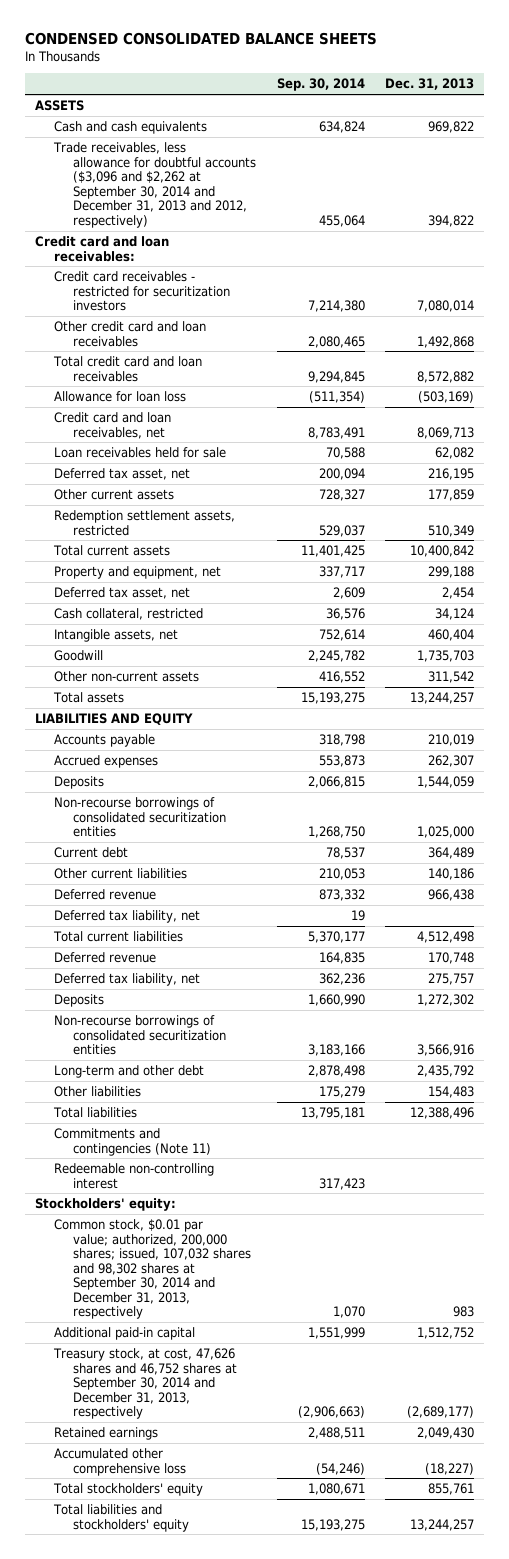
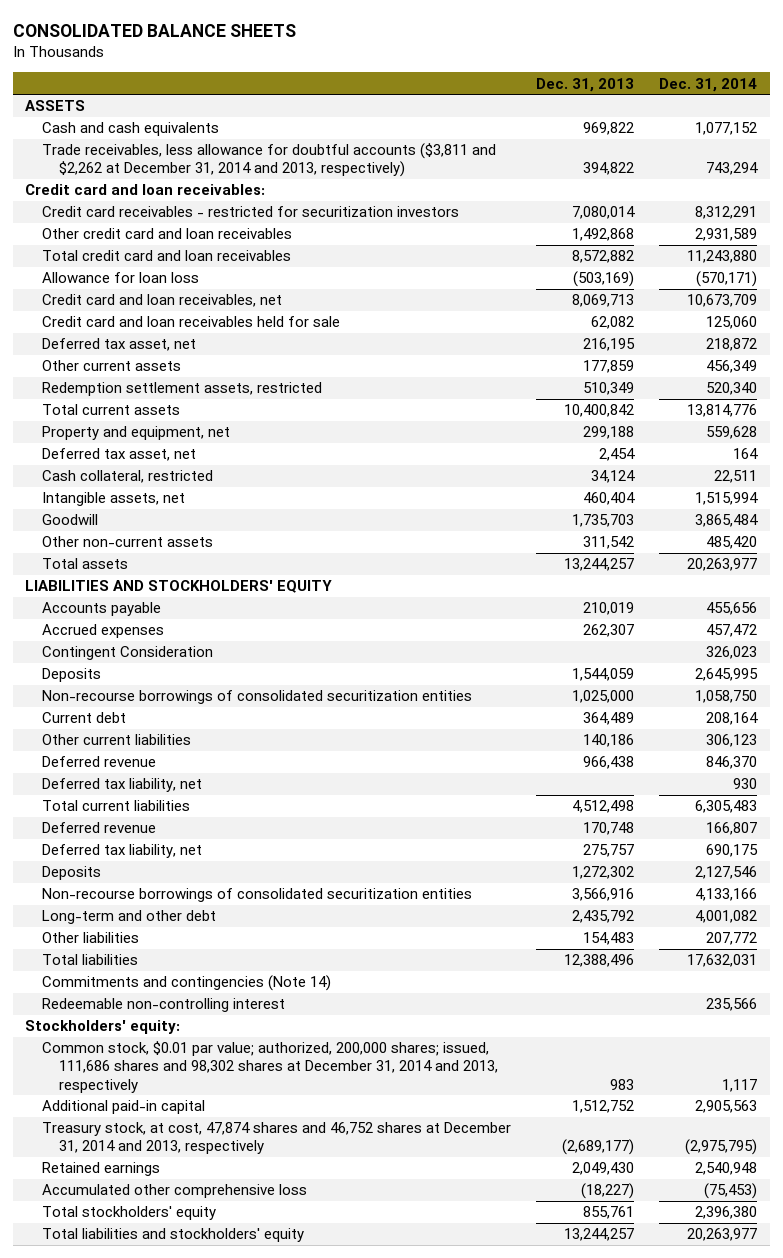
- CONDENSED CONSOLIDATED BALANCE SHEETS
+ CONSOLIDATED BALANCE SHEETS
- | Sep. 30, 2014 | Dec. 31, 2013
+ | Dec. 31, 2013 | Dec. 31, 2014
- Trade receivables, less allowance for doubtful accounts ($3,096 and $2,262 at September 30, 2014 and December 31, 2013 and 2012, respectively) | 455,064 | 394,822
+ Trade receivables, less allowance for doubtful accounts ($3,811 and $2,262 at December 31, 2014 and 2013, respectively) | 394,822 | 743,294
- Loan receivables held for sale | 70,588 | 62,082
+ Credit card and loan receivables held for sale | 62,082 | 125,060
- LIABILITIES AND EQUITY
+ LIABILITIES AND STOCKHOLDERS' EQUITY
+ Contingent Consideration | | 326,023
- Commitments and contingencies (Note 11)
+ Commitments and contingencies (Note 14)
- Common stock, $0.01 par value; authorized, 200,000 shares; issued, 107,032 shares and 98,302 shares at September 30, 2014 and December 31, 2013, respectively | 1,070 | 983
+ Common stock, $0.01 par value; authorized, 200,000 shares; issued, 111,686 shares and 98,302 shares at December 31, 2014 and 2013, respectively | 983 | 1,117
- Treasury stock, at cost, 47,626 shares and 46,752 shares at September 30, 2014 and December 31, 2013, respectively | (2,906,663) | (2,689,177)
+ Treasury stock, at cost, 47,874 shares and 46,752 shares at December 31, 2014 and 2013, respectively | (2,689,177) | (2,975,795)

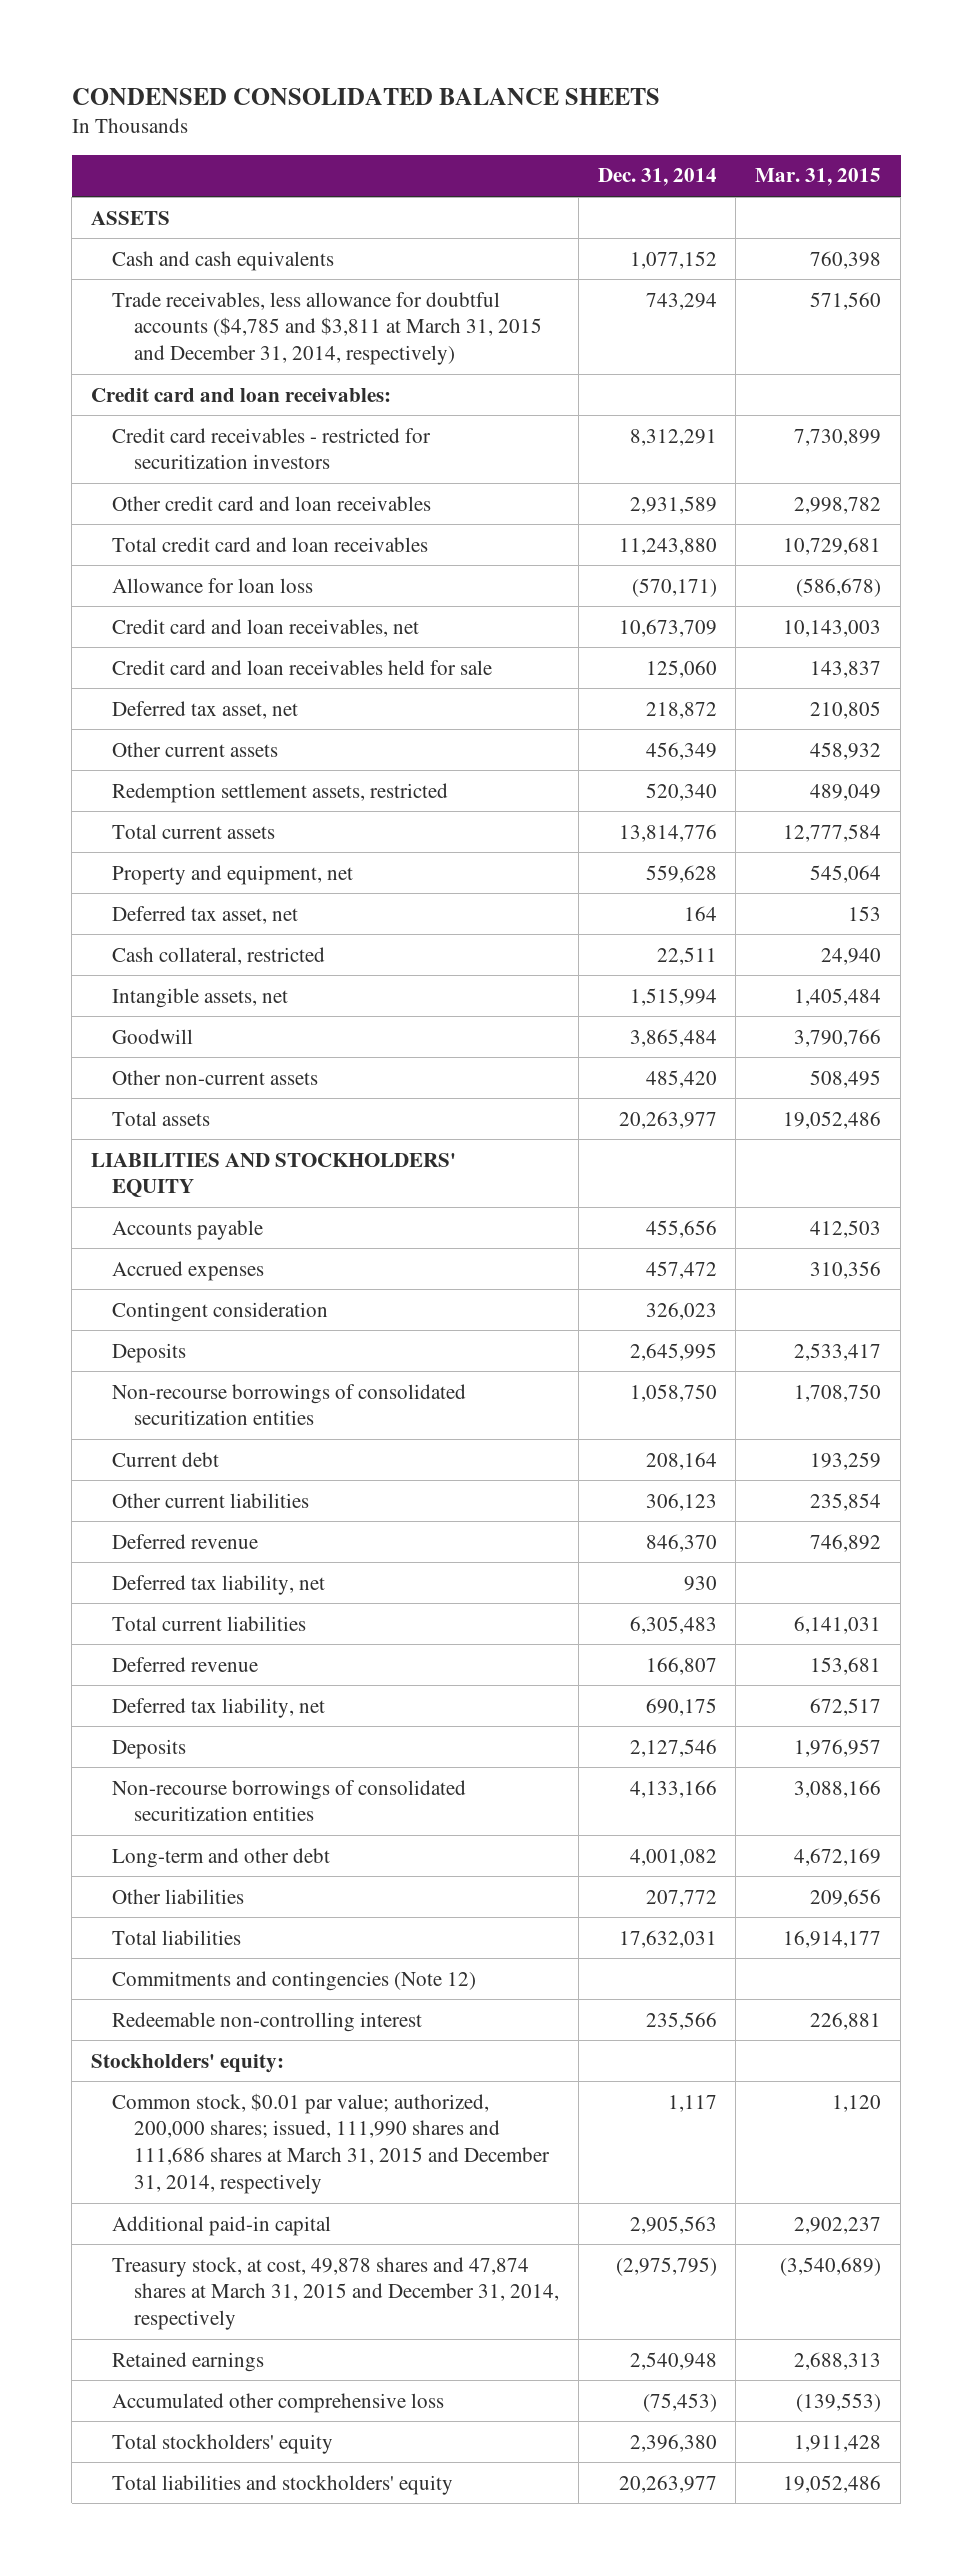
- CONSOLIDATED BALANCE SHEETS
+ CONDENSED CONSOLIDATED BALANCE SHEETS
- | Dec. 31, 2013 | Dec. 31, 2014
+ | Dec. 31, 2014 | Mar. 31, 2015
- Trade receivables, less allowance for doubtful accounts ($3,811 and $2,262 at December 31, 2014 and 2013, respectively) | 394,822 | 743,294
+ Trade receivables, less allowance for doubtful accounts ($4,785 and $3,811 at March 31, 2015 and December 31, 2014, respectively) | 743,294 | 571,560
- Contingent Consideration | | 326,023
+ Contingent consideration | 326,023 |
- Commitments and contingencies (Note 14)
+ Commitments and contingencies (Note 12)
- Common stock, $0.01 par value; authorized, 200,000 shares; issued, 111,686 shares and 98,302 shares at December 31, 2014 and 2013, respectively | 983 | 1,117
+ Common stock, $0.01 par value; authorized, 200,000 shares; issued, 111,990 shares and 111,686 shares at March 31, 2015 and December 31, 2014, respectively | 1,117 | 1,120
- Treasury stock, at cost, 47,874 shares and 46,752 shares at December 31, 2014 and 2013, respectively | (2,689,177) | (2,975,795)
+ Treasury stock, at cost, 49,878 shares and 47,874 shares at March 31, 2015 and December 31, 2014, respectively | (2,975,795) | (3,540,689)

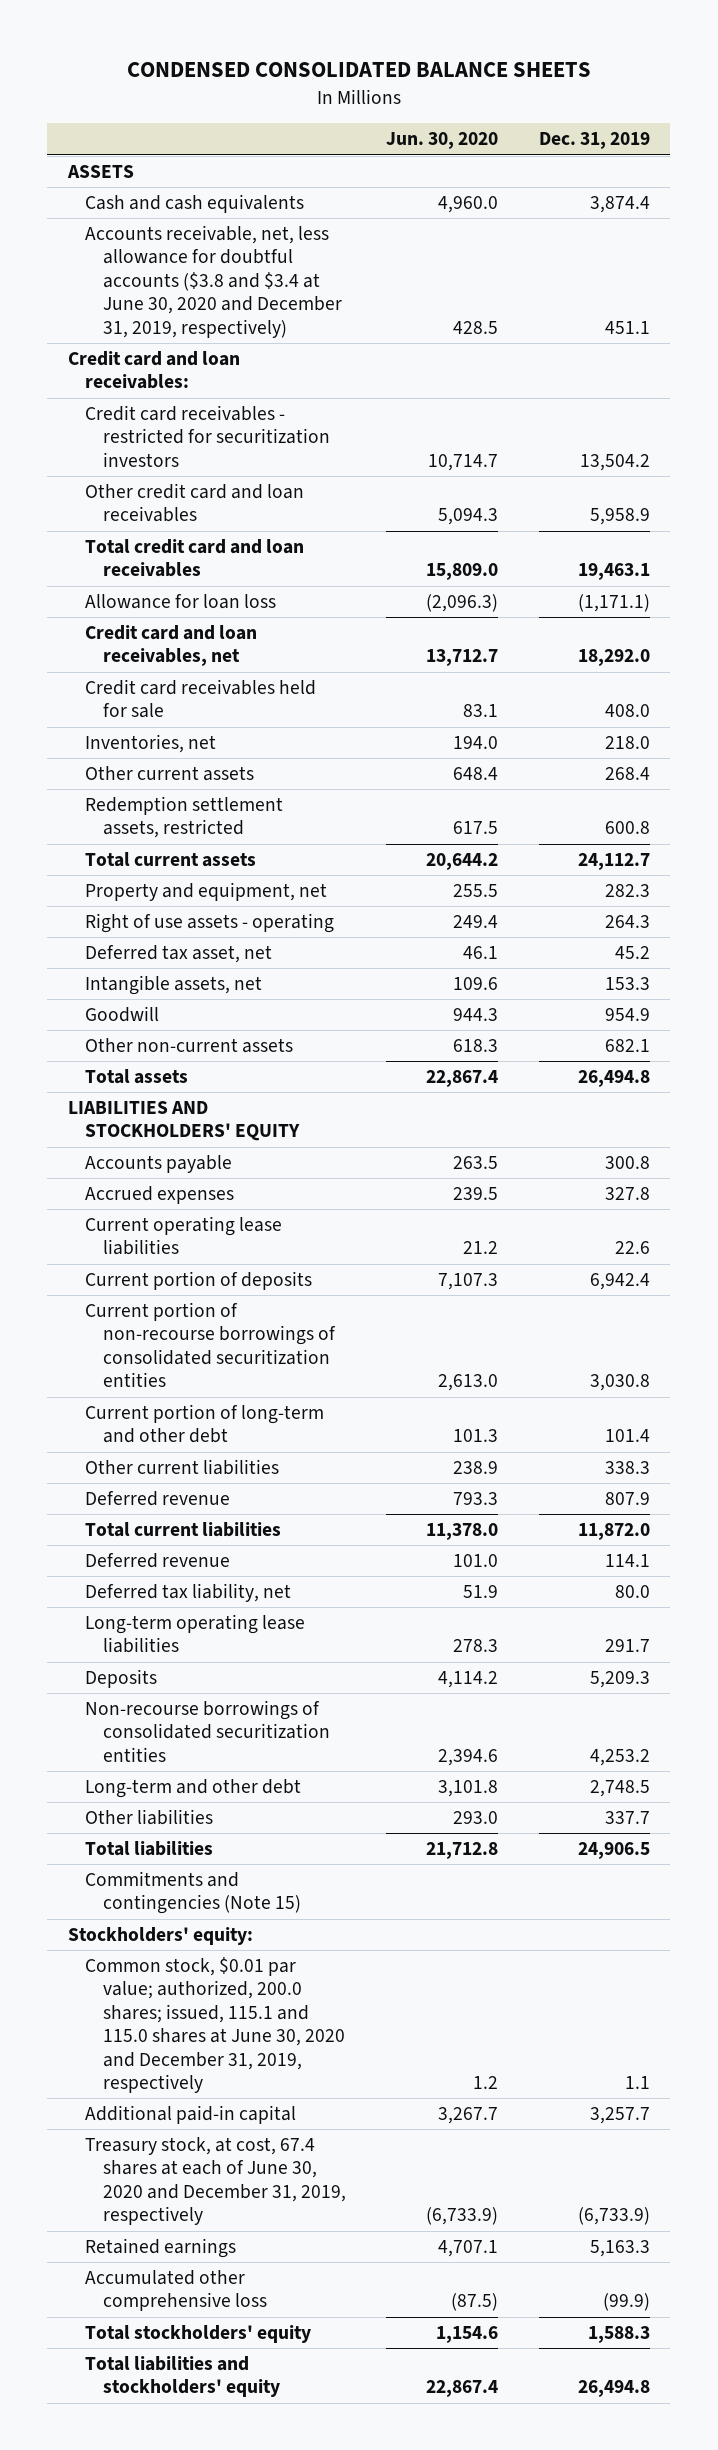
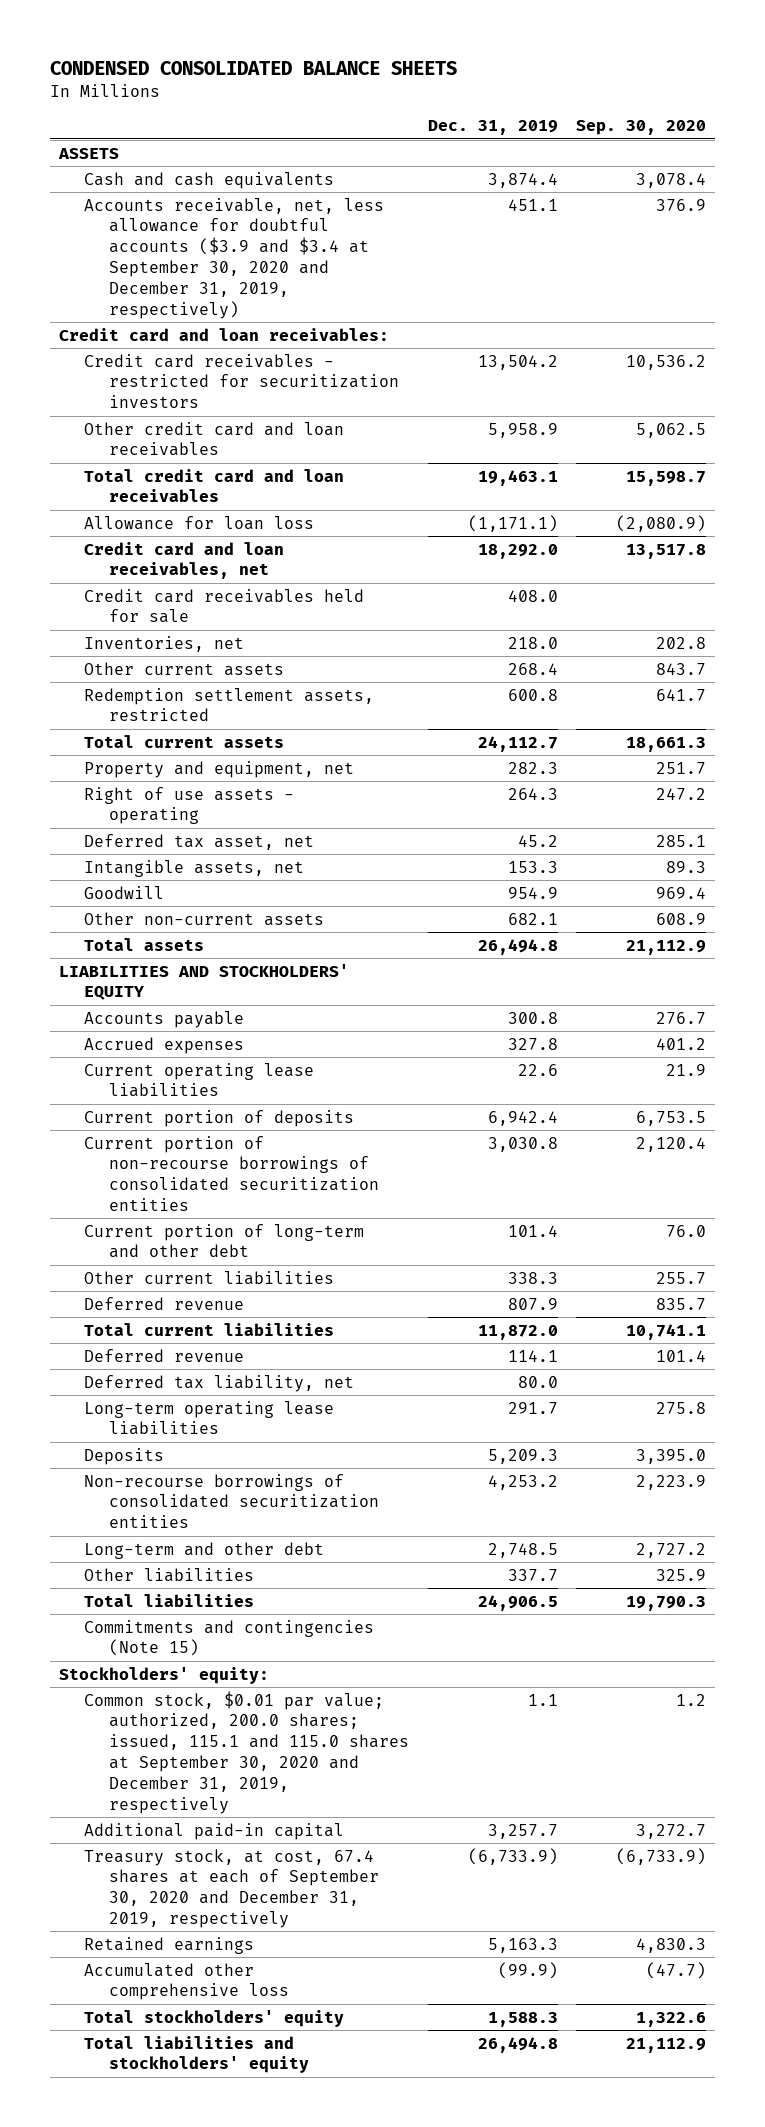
- | Jun. 30, 2020 | Dec. 31, 2019
+ | Dec. 31, 2019 | Sep. 30, 2020
- Accounts receivable, net, less allowance for doubtful accounts ($3.8 and $3.4 at June 30, 2020 and December 31, 2019, respectively) | 428.5 | 451.1
+ Accounts receivable, net, less allowance for doubtful accounts ($3.9 and $3.4 at September 30, 2020 and December 31, 2019, respectively) | 451.1 | 376.9
- Common stock, $0.01 par value; authorized, 200.0 shares; issued, 115.1 and 115.0 shares at June 30, 2020 and December 31, 2019, respectively | 1.2 | 1.1
+ Common stock, $0.01 par value; authorized, 200.0 shares; issued, 115.1 and 115.0 shares at September 30, 2020 and December 31, 2019, respectively | 1.1 | 1.2
- Treasury stock, at cost, 67.4 shares at each of June 30, 2020 and December 31, 2019, respectively | (6,733.9) | (6,733.9)
+ Treasury stock, at cost, 67.4 shares at each of September 30, 2020 and December 31, 2019, respectively | (6,733.9) | (6,733.9)

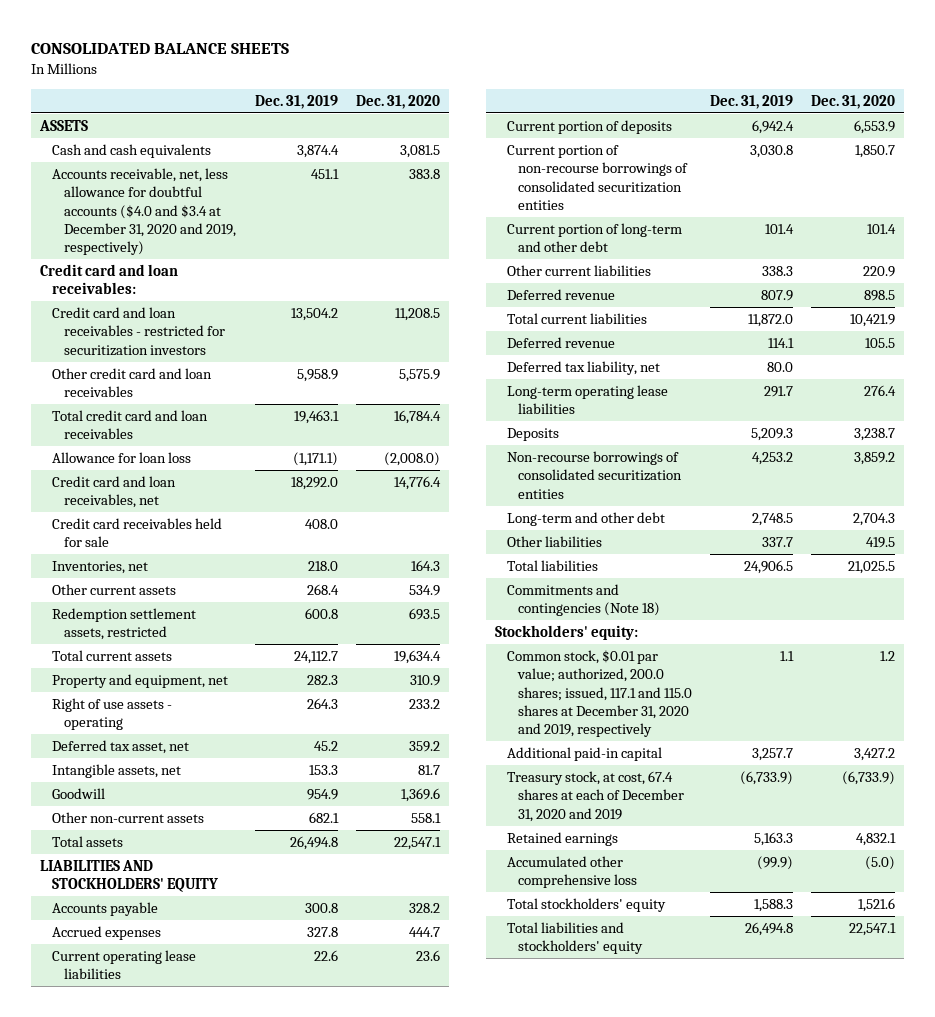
- CONDENSED CONSOLIDATED BALANCE SHEETS
+ CONSOLIDATED BALANCE SHEETS
- | Dec. 31, 2019 | Sep. 30, 2020
+ | Dec. 31, 2019 | Dec. 31, 2020
- Accounts receivable, net, less allowance for doubtful accounts ($3.9 and $3.4 at September 30, 2020 and December 31, 2019, respectively) | 451.1 | 376.9
+ Accounts receivable, net, less allowance for doubtful accounts ($4.0 and $3.4 at December 31, 2020 and 2019, respectively) | 451.1 | 383.8
- Credit card receivables - restricted for securitization investors | 13,504.2 | 10,536.2
+ Credit card and loan receivables - restricted for securitization investors | 13,504.2 | 11,208.5
- Commitments and contingencies (Note 15)
+ Commitments and contingencies (Note 18)
- Common stock, $0.01 par value; authorized, 200.0 shares; issued, 115.1 and 115.0 shares at September 30, 2020 and December 31, 2019, respectively | 1.1 | 1.2
+ Common stock, $0.01 par value; authorized, 200.0 shares; issued, 117.1 and 115.0 shares at December 31, 2020 and 2019, respectively | 1.1 | 1.2
- Treasury stock, at cost, 67.4 shares at each of September 30, 2020 and December 31, 2019, respectively | (6,733.9) | (6,733.9)
+ Treasury stock, at cost, 67.4 shares at each of December 31, 2020 and 2019 | (6,733.9) | (6,733.9)

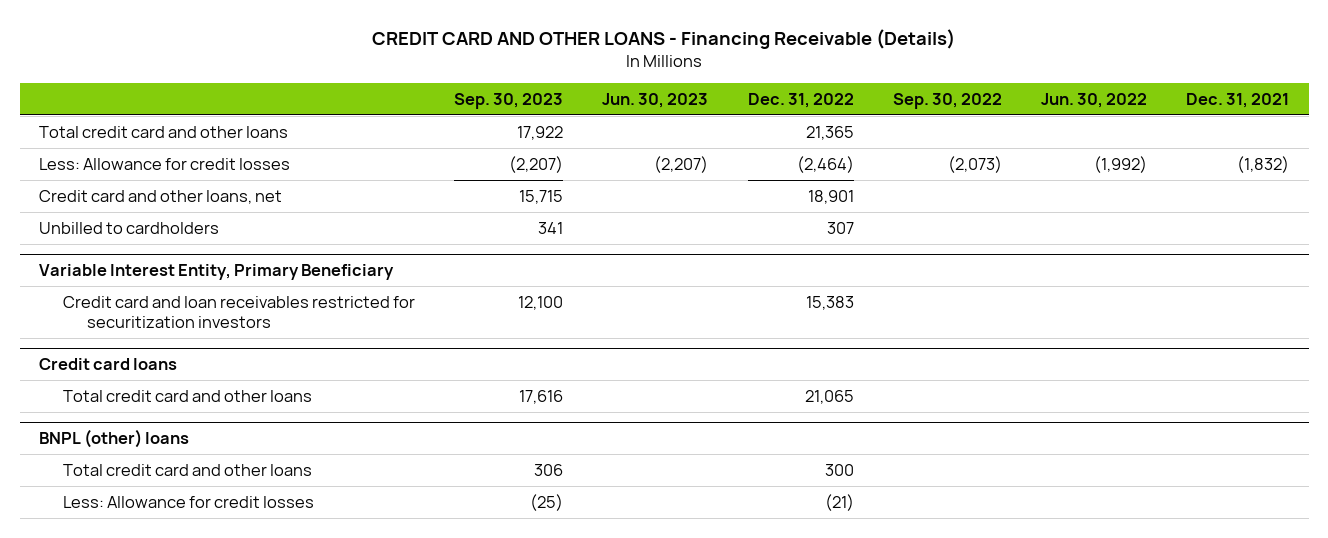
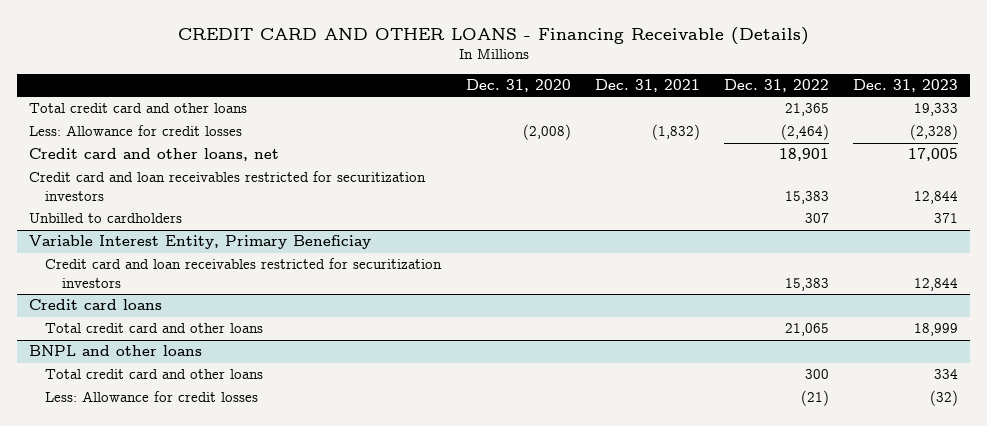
- | Sep. 30, 2023 | Jun. 30, 2023 | Dec. 31, 2022 | Sep. 30, 2022 | Jun. 30, 2022 | Dec. 31, 2021
+ | Dec. 31, 2020 | Dec. 31, 2021 | Dec. 31, 2022 | Dec. 31, 2023
+ Credit card and loan receivables restricted for securitization investors | | | 15,383 | 12,844
- Variable Interest Entity, Primary Beneficiary
+ Variable Interest Entity, Primary Beneficiay
- BNPL (other) loans
+ BNPL and other loans

